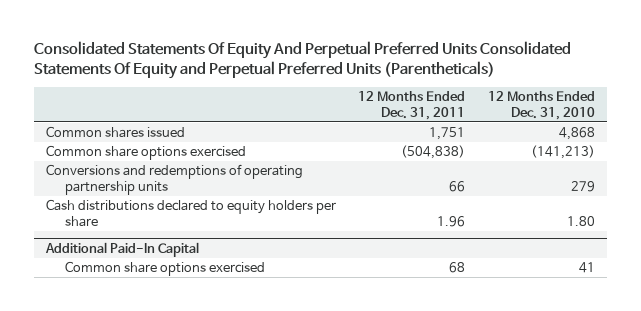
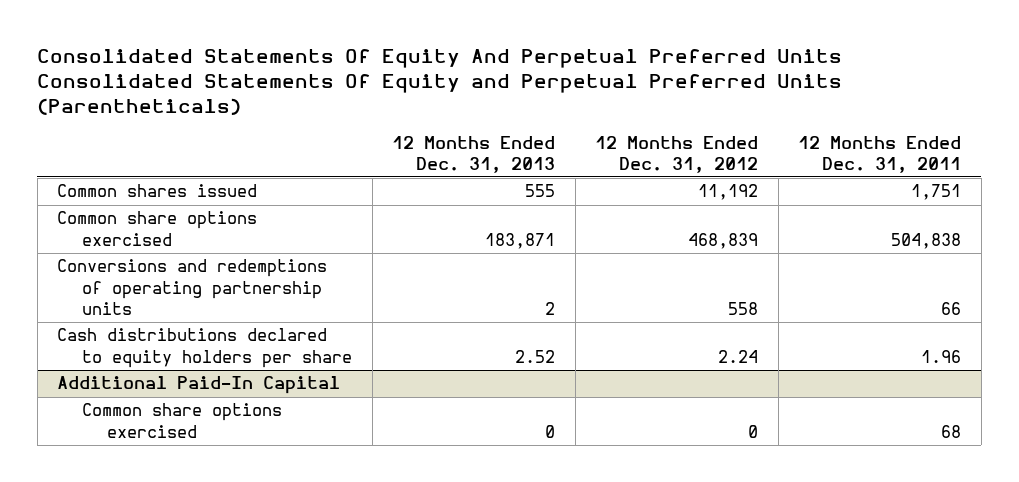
- | 12 Months Ended Dec. 31, 2011 | 12 Months Ended Dec. 31, 2010
+ | 12 Months Ended Dec. 31, 2013 | 12 Months Ended Dec. 31, 2012 | 12 Months Ended Dec. 31, 2011
- Common share options exercised | (504,838) | (141,213)
+ Common share options exercised | 183,871 | 468,839 | 504,838

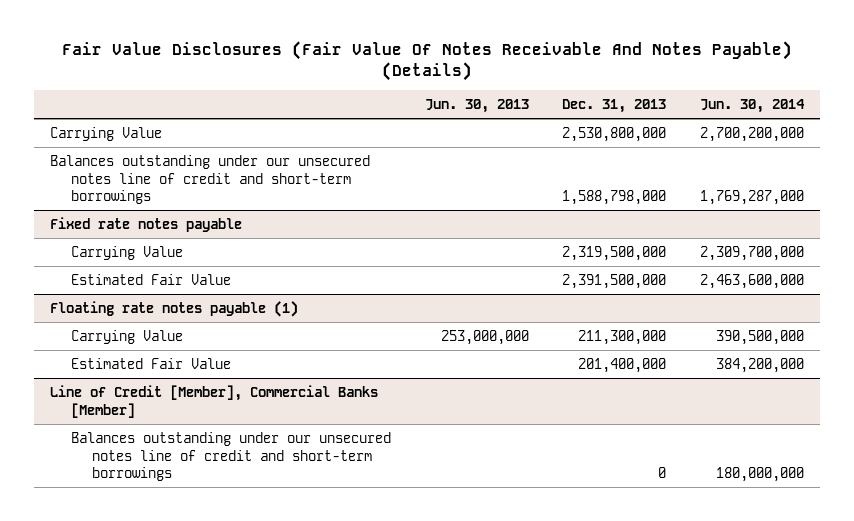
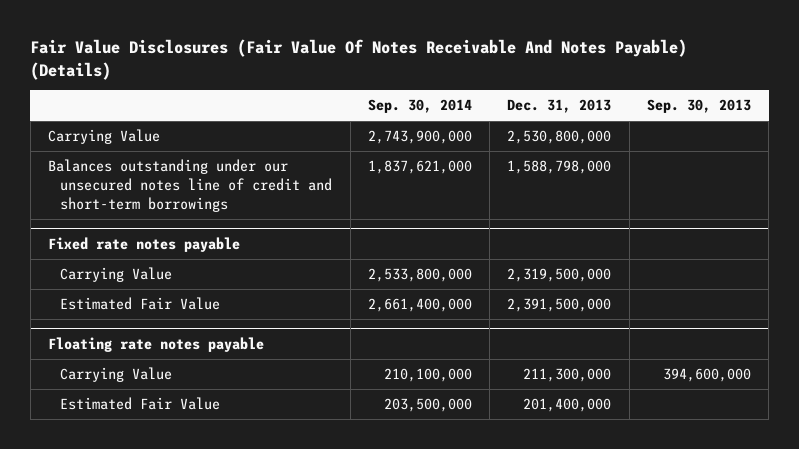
- | Jun. 30, 2013 | Dec. 31, 2013 | Jun. 30, 2014
+ | Sep. 30, 2014 | Dec. 31, 2013 | Sep. 30, 2013
- Floating rate notes payable (1)
+ Floating rate notes payable
- Line of Credit [Member], Commercial Banks [Member]
- Balances outstanding under our unsecured notes line of credit and short-term borrowings | | 0 | 180,000,000

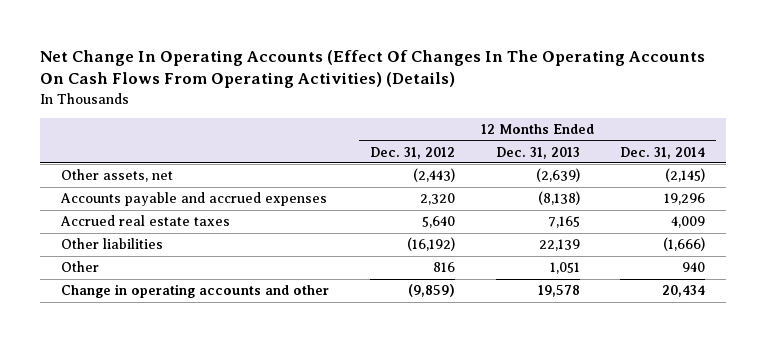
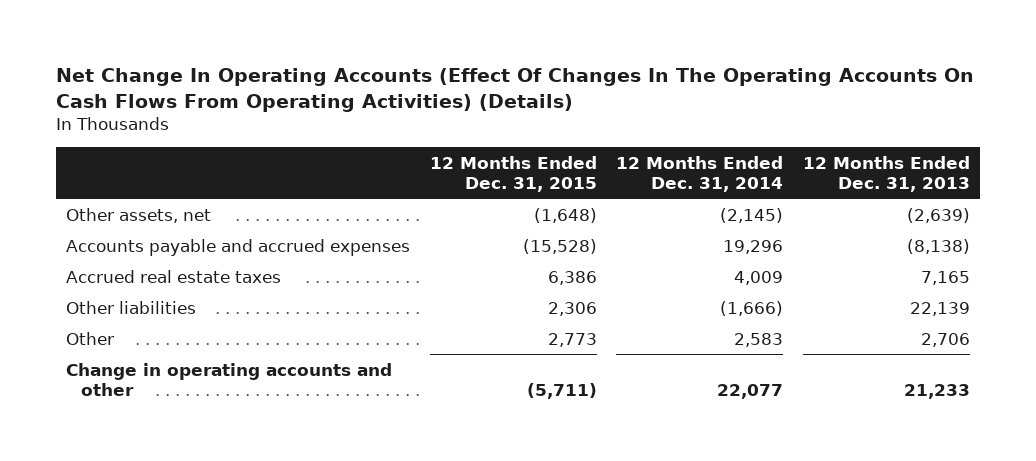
- | 12 Months Ended Dec. 31, 2012 | 12 Months Ended Dec. 31, 2013 | 12 Months Ended Dec. 31, 2014
+ | 12 Months Ended Dec. 31, 2015 | 12 Months Ended Dec. 31, 2014 | 12 Months Ended Dec. 31, 2013
- Other | 816 | 1,051 | 940
- Change in operating accounts and other | (9,859) | 19,578 | 20,434
+ Other | 2,773 | 2,583 | 2,706
+ Change in operating accounts and other | (5,711) | 22,077 | 21,233

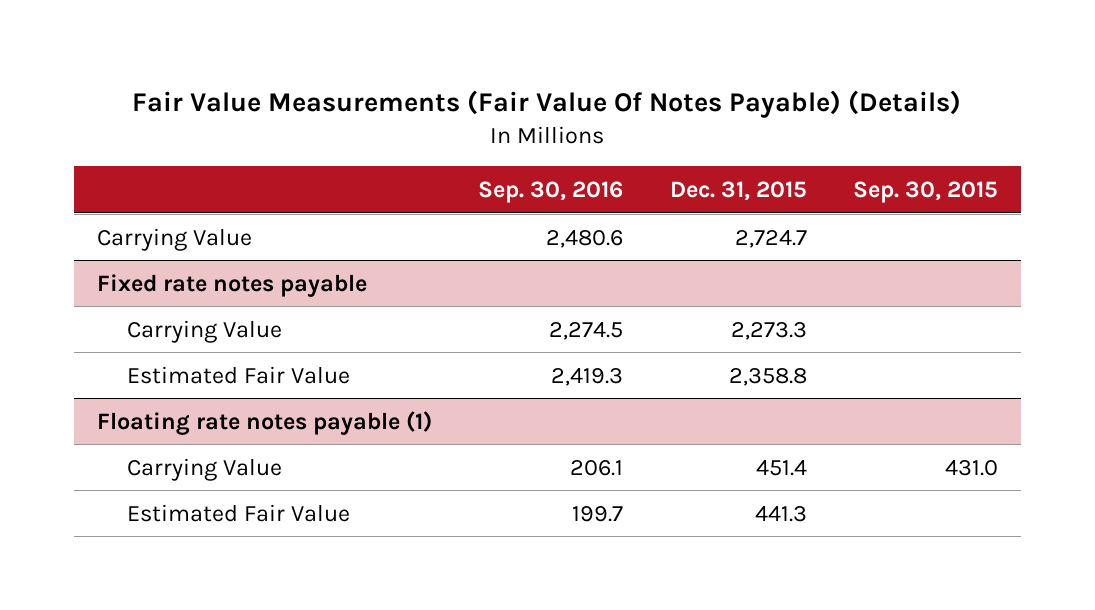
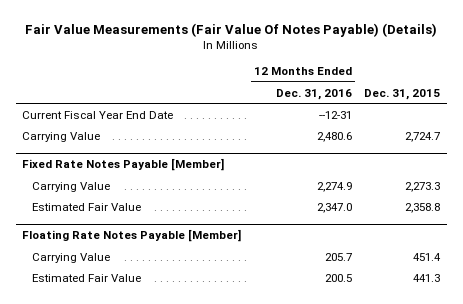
- | Sep. 30, 2016 | Dec. 31, 2015 | Sep. 30, 2015
+ | 12 Months Ended Dec. 31, 2016 | Dec. 31, 2015
+ Current Fiscal Year End Date | --12-31 |
- Fixed rate notes payable
+ Fixed Rate Notes Payable [Member]
- Floating rate notes payable (1)
+ Floating Rate Notes Payable [Member]

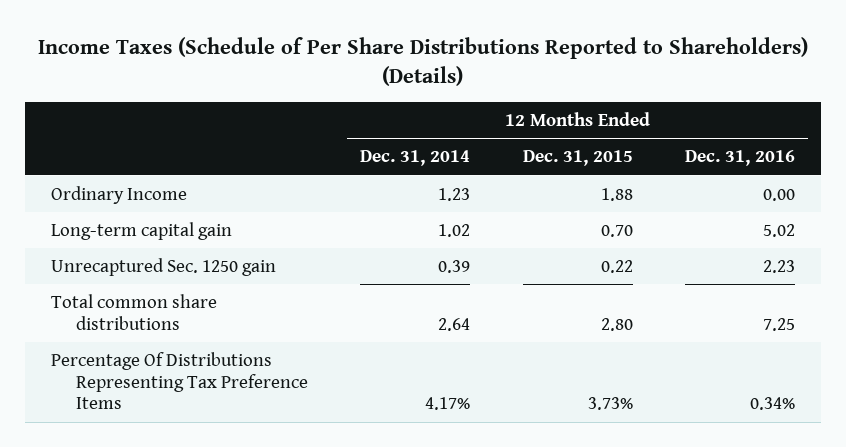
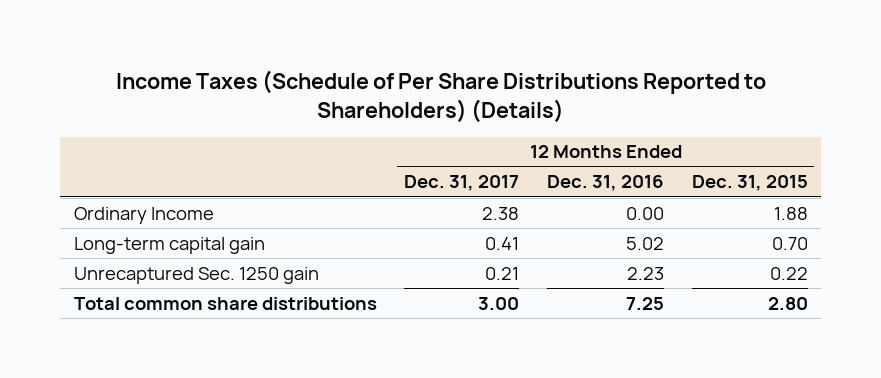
- | 12 Months Ended Dec. 31, 2014 | 12 Months Ended Dec. 31, 2015 | 12 Months Ended Dec. 31, 2016
+ | 12 Months Ended Dec. 31, 2017 | 12 Months Ended Dec. 31, 2016 | 12 Months Ended Dec. 31, 2015
- Percentage Of Distributions Representing Tax Preference Items | 4.17% | 3.73% | 0.34%

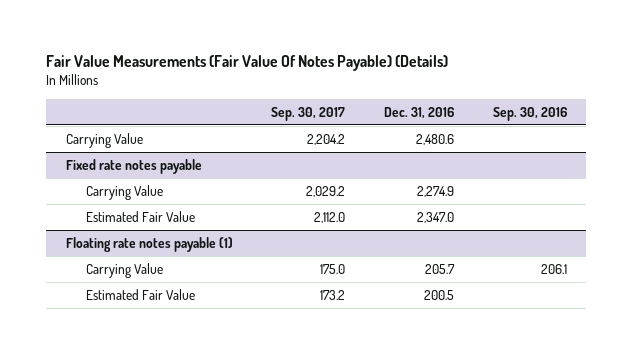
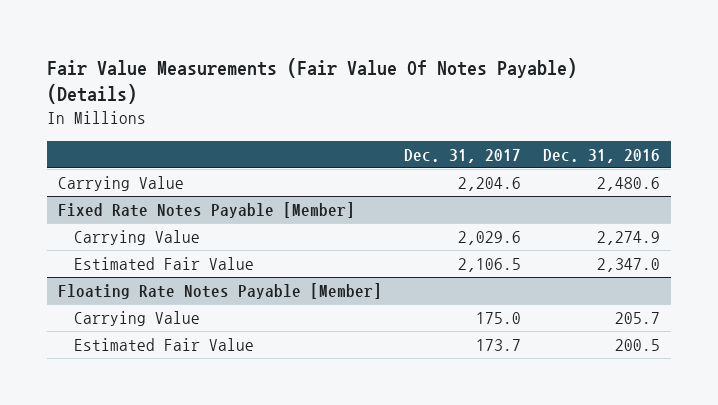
- | Sep. 30, 2017 | Dec. 31, 2016 | Sep. 30, 2016
+ | Dec. 31, 2017 | Dec. 31, 2016
- Fixed rate notes payable
+ Fixed Rate Notes Payable [Member]
- Floating rate notes payable (1)
+ Floating Rate Notes Payable [Member]

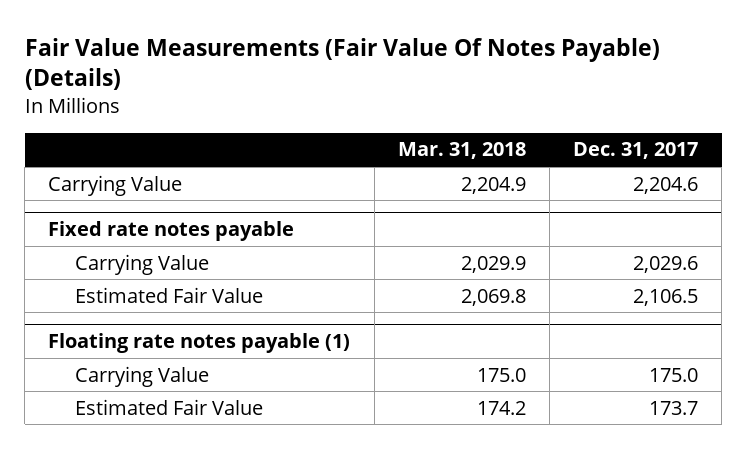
- | Dec. 31, 2017 | Dec. 31, 2016
+ | Mar. 31, 2018 | Dec. 31, 2017
- Fixed Rate Notes Payable [Member]
+ Fixed rate notes payable
- Floating Rate Notes Payable [Member]
+ Floating rate notes payable (1)

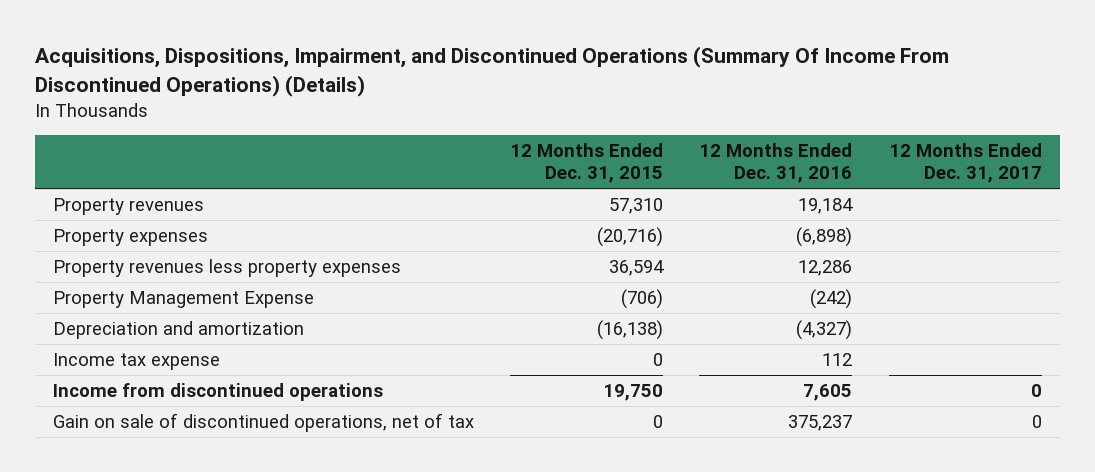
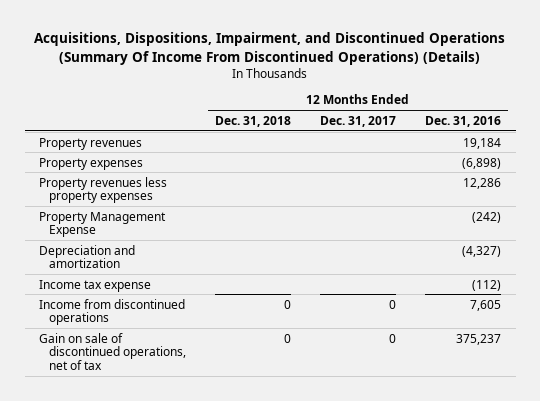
- | 12 Months Ended Dec. 31, 2015 | 12 Months Ended Dec. 31, 2016 | 12 Months Ended Dec. 31, 2017
+ | 12 Months Ended Dec. 31, 2018 | 12 Months Ended Dec. 31, 2017 | 12 Months Ended Dec. 31, 2016
- Income tax expense | 0 | 112 |
+ Income tax expense | | | (112)

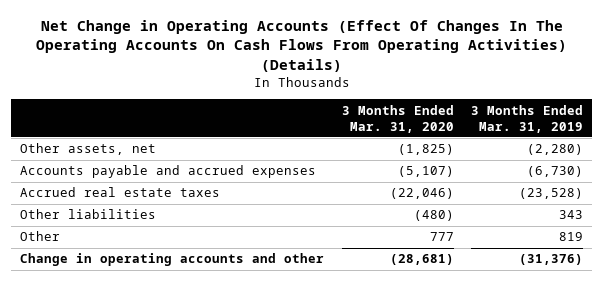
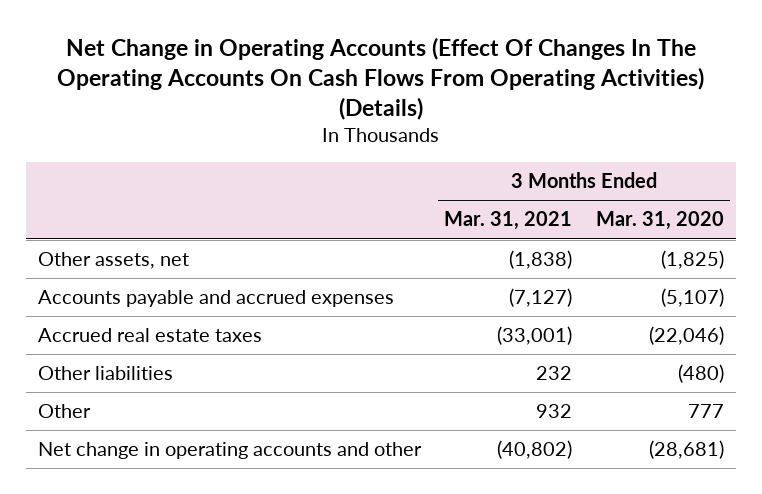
- | 3 Months Ended Mar. 31, 2020 | 3 Months Ended Mar. 31, 2019
+ | 3 Months Ended Mar. 31, 2021 | 3 Months Ended Mar. 31, 2020
- Change in operating accounts and other | (28,681) | (31,376)
+ Net change in operating accounts and other | (40,802) | (28,681)

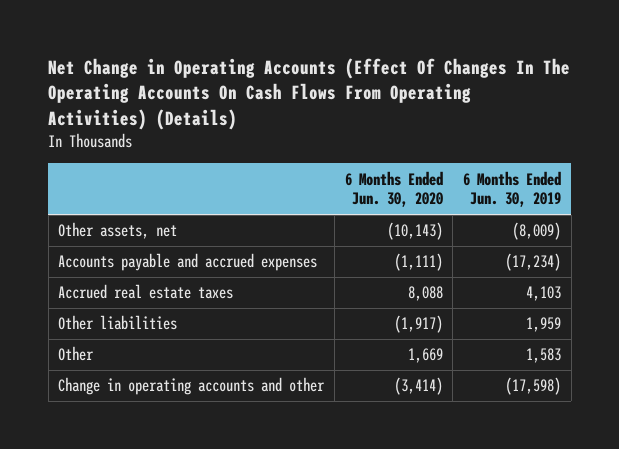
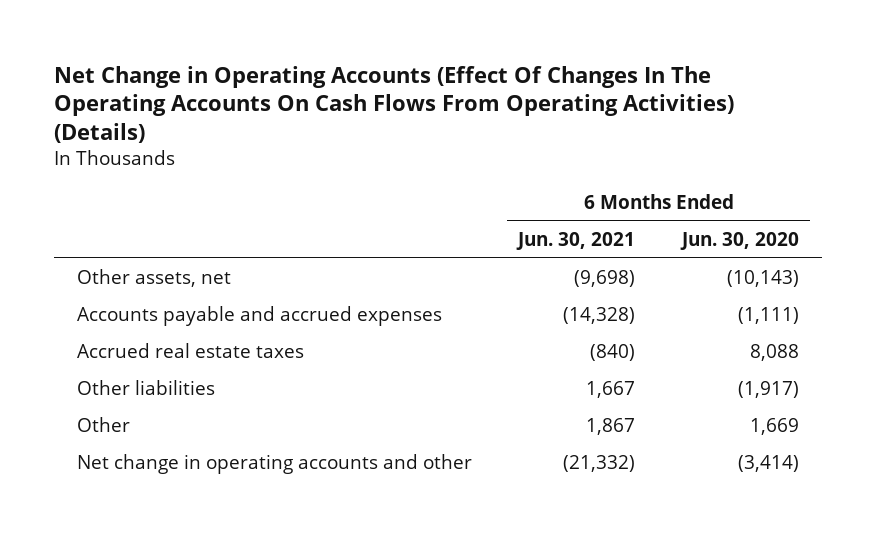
- | 6 Months Ended Jun. 30, 2020 | 6 Months Ended Jun. 30, 2019
+ | 6 Months Ended Jun. 30, 2021 | 6 Months Ended Jun. 30, 2020
- Change in operating accounts and other | (3,414) | (17,598)
+ Net change in operating accounts and other | (21,332) | (3,414)

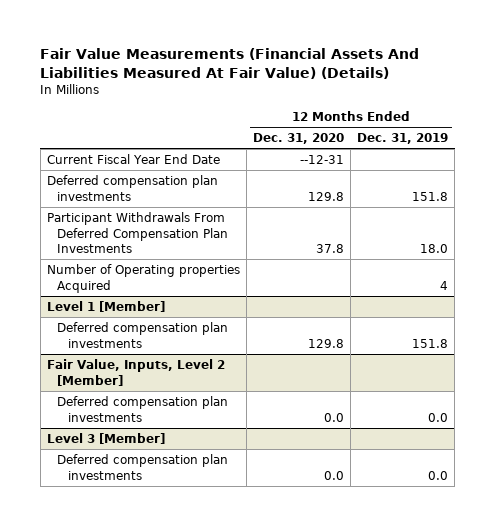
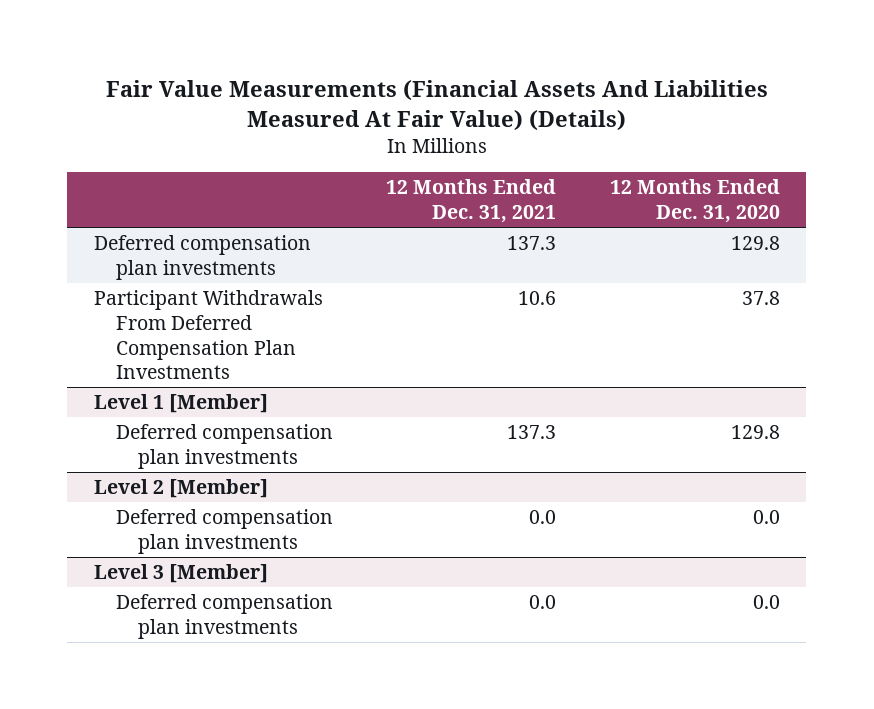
- | 12 Months Ended Dec. 31, 2020 | 12 Months Ended Dec. 31, 2019
+ | 12 Months Ended Dec. 31, 2021 | 12 Months Ended Dec. 31, 2020
- Current Fiscal Year End Date | --12-31 |
- Number of Operating properties Acquired | | 4
- Fair Value, Inputs, Level 2 [Member]
+ Level 2 [Member]

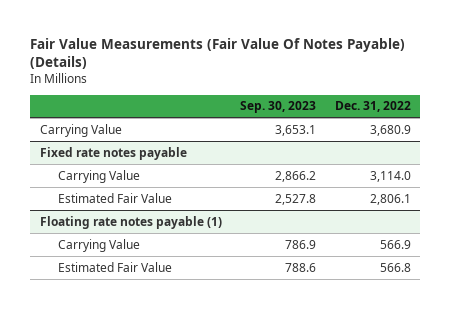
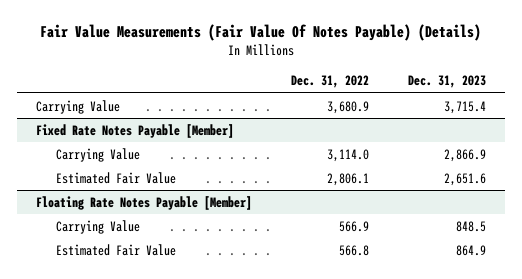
- | Sep. 30, 2023 | Dec. 31, 2022
+ | Dec. 31, 2022 | Dec. 31, 2023
- Fixed rate notes payable
+ Fixed Rate Notes Payable [Member]
- Floating rate notes payable (1)
+ Floating Rate Notes Payable [Member]

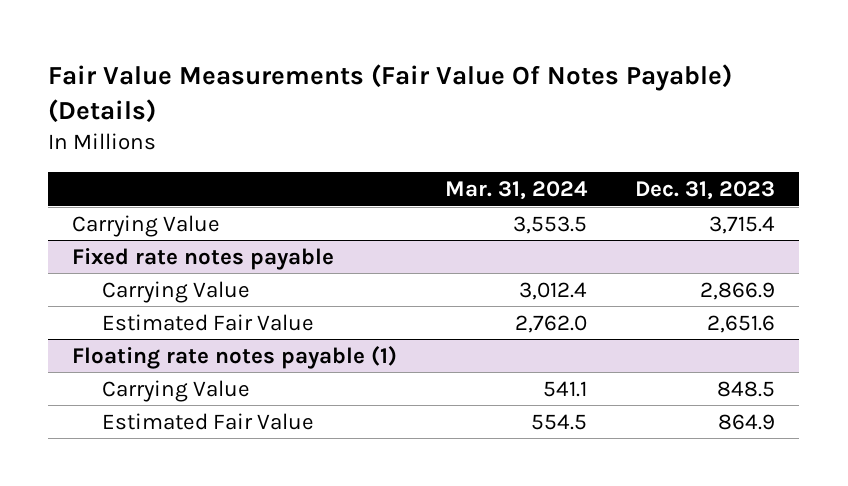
- | Dec. 31, 2022 | Dec. 31, 2023
+ | Mar. 31, 2024 | Dec. 31, 2023
- Fixed Rate Notes Payable [Member]
+ Fixed rate notes payable
- Floating Rate Notes Payable [Member]
+ Floating rate notes payable (1)

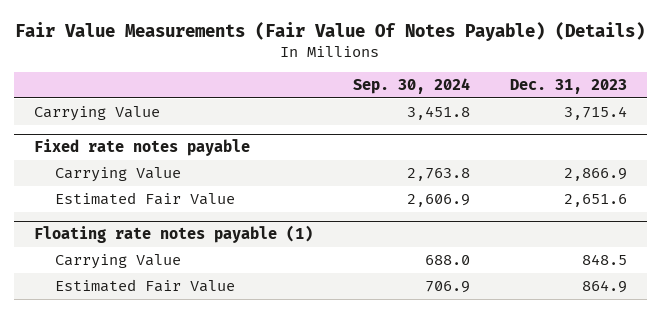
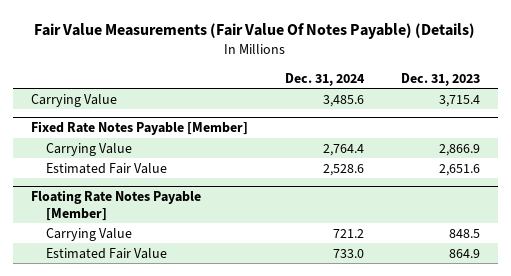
- | Sep. 30, 2024 | Dec. 31, 2023
+ | Dec. 31, 2024 | Dec. 31, 2023
- Fixed rate notes payable
+ Fixed Rate Notes Payable [Member]
- Floating rate notes payable (1)
+ Floating Rate Notes Payable [Member]

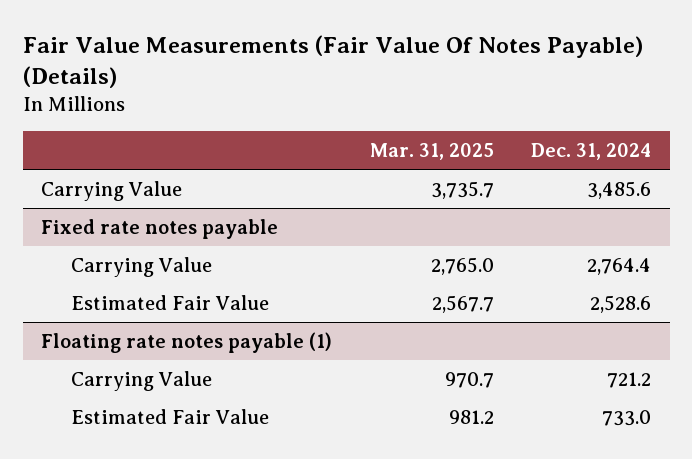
- | Dec. 31, 2024 | Dec. 31, 2023
+ | Mar. 31, 2025 | Dec. 31, 2024
- Fixed Rate Notes Payable [Member]
+ Fixed rate notes payable
- Floating Rate Notes Payable [Member]
+ Floating rate notes payable (1)

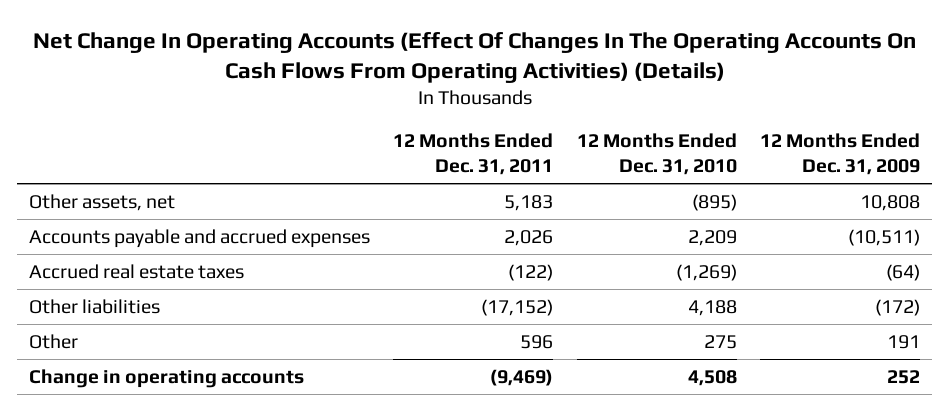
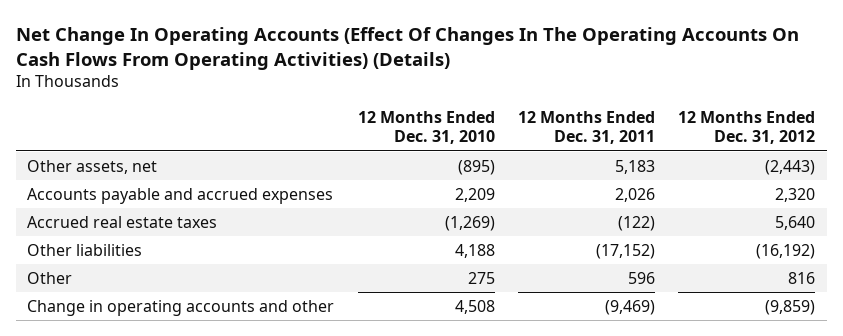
- | 12 Months Ended Dec. 31, 2011 | 12 Months Ended Dec. 31, 2010 | 12 Months Ended Dec. 31, 2009
+ | 12 Months Ended Dec. 31, 2010 | 12 Months Ended Dec. 31, 2011 | 12 Months Ended Dec. 31, 2012
- Change in operating accounts | (9,469) | 4,508 | 252
+ Change in operating accounts and other | 4,508 | (9,469) | (9,859)

